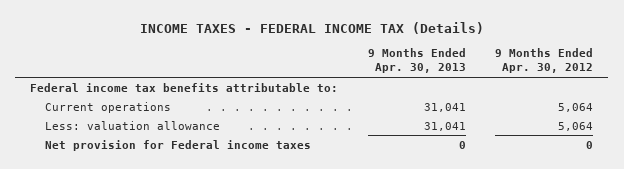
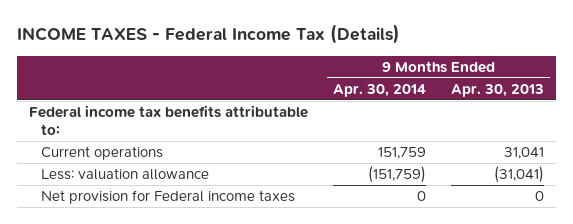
- INCOME TAXES - FEDERAL INCOME TAX (Details)
+ INCOME TAXES - Federal Income Tax (Details)
- | 9 Months Ended Apr. 30, 2013 | 9 Months Ended Apr. 30, 2012
+ | 9 Months Ended Apr. 30, 2014 | 9 Months Ended Apr. 30, 2013
- Less: valuation allowance | 31,041 | 5,064
+ Less: valuation allowance | (151,759) | (31,041)

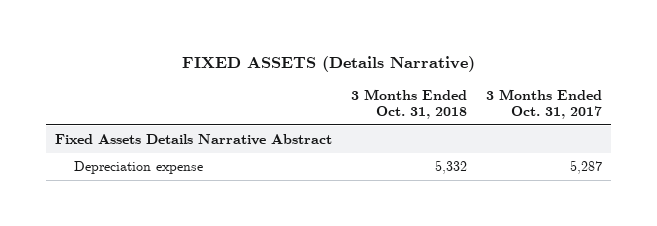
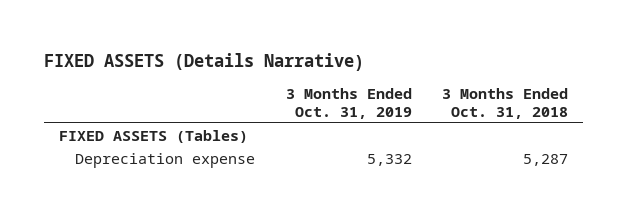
- | 3 Months Ended Oct. 31, 2018 | 3 Months Ended Oct. 31, 2017
+ | 3 Months Ended Oct. 31, 2019 | 3 Months Ended Oct. 31, 2018
- Fixed Assets Details Narrative Abstract
- Depreciation expense | 5,332 | 5,287
+ FIXED ASSETS (Tables)
+ Depreciation expense | 5,332 | 5,287

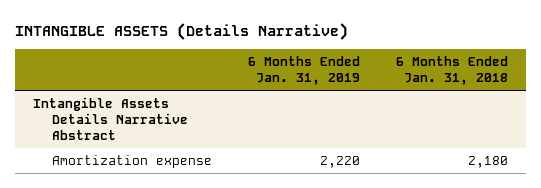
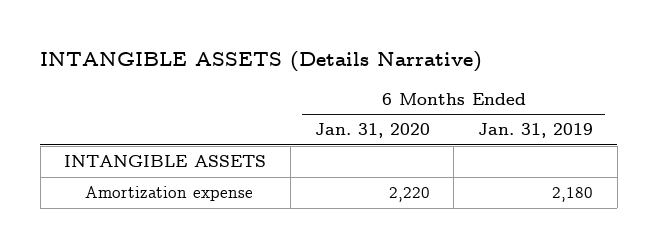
- | 6 Months Ended Jan. 31, 2019 | 6 Months Ended Jan. 31, 2018
+ | 6 Months Ended Jan. 31, 2020 | 6 Months Ended Jan. 31, 2019
- Intangible Assets Details Narrative Abstract
- Amortization expense | 2,220 | 2,180
+ INTANGIBLE ASSETS
+ Amortization expense | 2,220 | 2,180

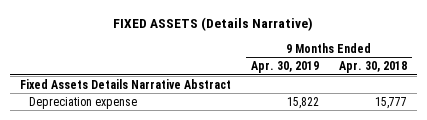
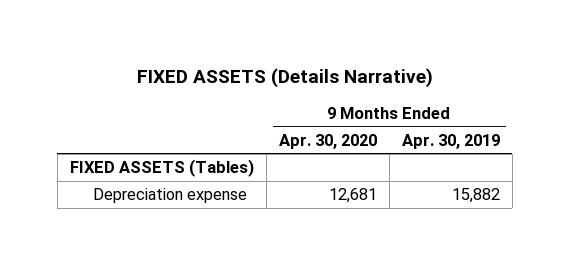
- | 9 Months Ended Apr. 30, 2019 | 9 Months Ended Apr. 30, 2018
+ | 9 Months Ended Apr. 30, 2020 | 9 Months Ended Apr. 30, 2019
- Fixed Assets Details Narrative Abstract
- Depreciation expense | 15,822 | 15,777
+ FIXED ASSETS (Tables)
+ Depreciation expense | 12,681 | 15,882

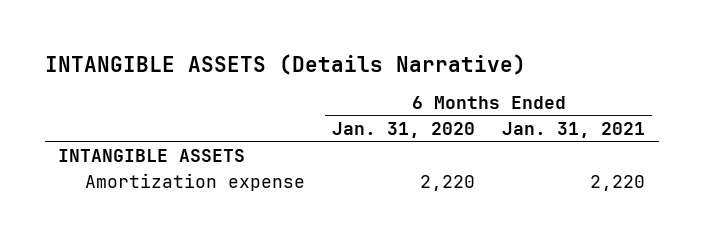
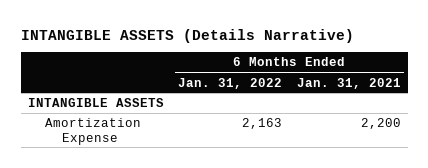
- | 6 Months Ended Jan. 31, 2020 | 6 Months Ended Jan. 31, 2021
+ | 6 Months Ended Jan. 31, 2022 | 6 Months Ended Jan. 31, 2021
- Amortization expense | 2,220 | 2,220
+ Amortization Expense | 2,163 | 2,200

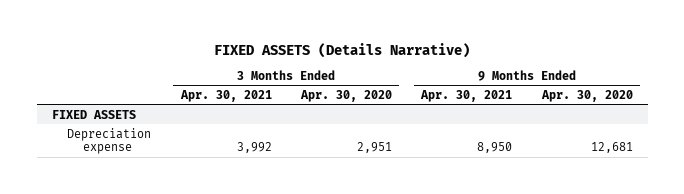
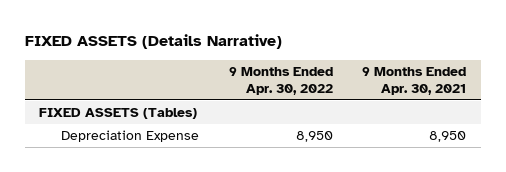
- | 3 Months Ended Apr. 30, 2021 | 3 Months Ended Apr. 30, 2020 | 9 Months Ended Apr. 30, 2021 | 9 Months Ended Apr. 30, 2020
+ | 9 Months Ended Apr. 30, 2022 | 9 Months Ended Apr. 30, 2021
- FIXED ASSETS
- Depreciation expense | 3,992 | 2,951 | 8,950 | 12,681
+ FIXED ASSETS (Tables)
+ Depreciation Expense | 8,950 | 8,950

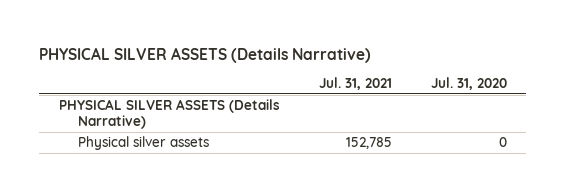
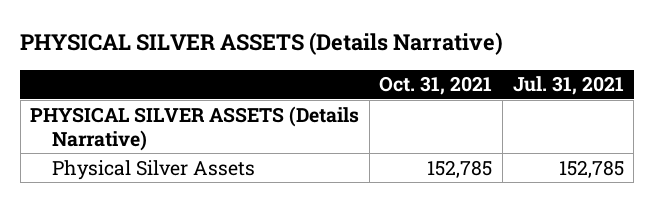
- | Jul. 31, 2021 | Jul. 31, 2020
+ | Oct. 31, 2021 | Jul. 31, 2021
- Physical silver assets | 152,785 | 0
+ Physical Silver Assets | 152,785 | 152,785

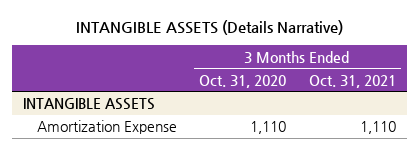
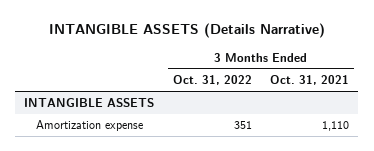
- | 3 Months Ended Oct. 31, 2020 | 3 Months Ended Oct. 31, 2021
+ | 3 Months Ended Oct. 31, 2022 | 3 Months Ended Oct. 31, 2021
- Amortization Expense | 1,110 | 1,110
+ Amortization expense | 351 | 1,110

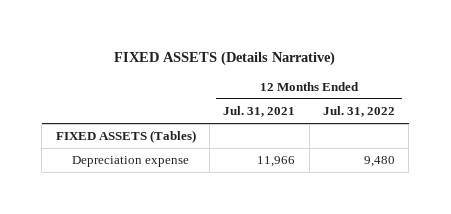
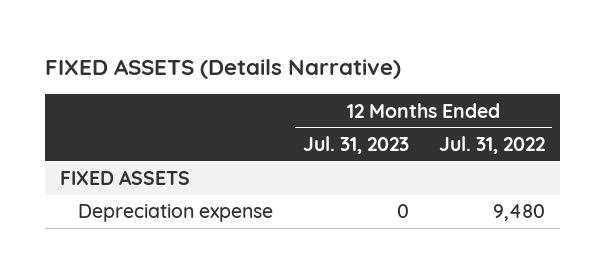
- | 12 Months Ended Jul. 31, 2021 | 12 Months Ended Jul. 31, 2022
+ | 12 Months Ended Jul. 31, 2023 | 12 Months Ended Jul. 31, 2022
- FIXED ASSETS (Tables)
+ FIXED ASSETS

